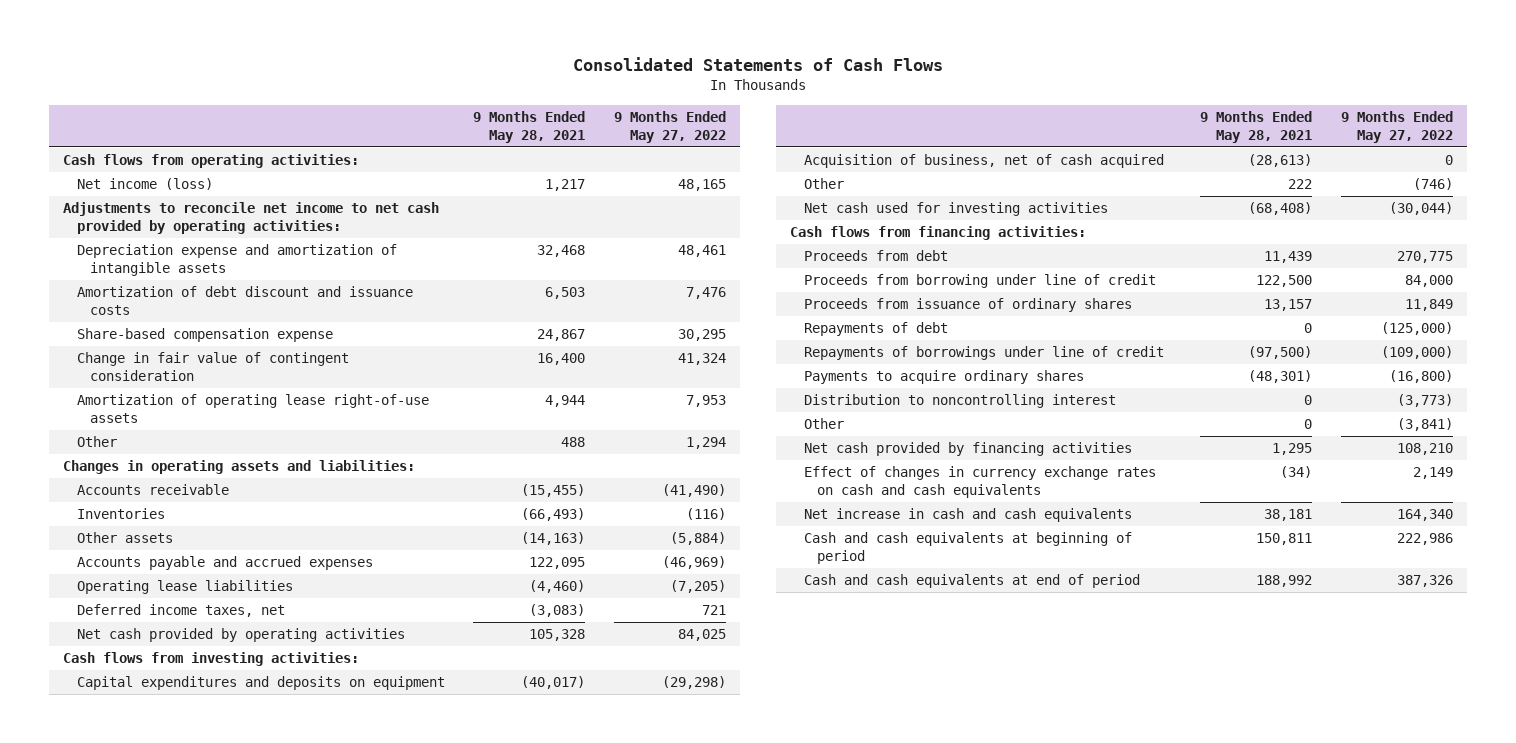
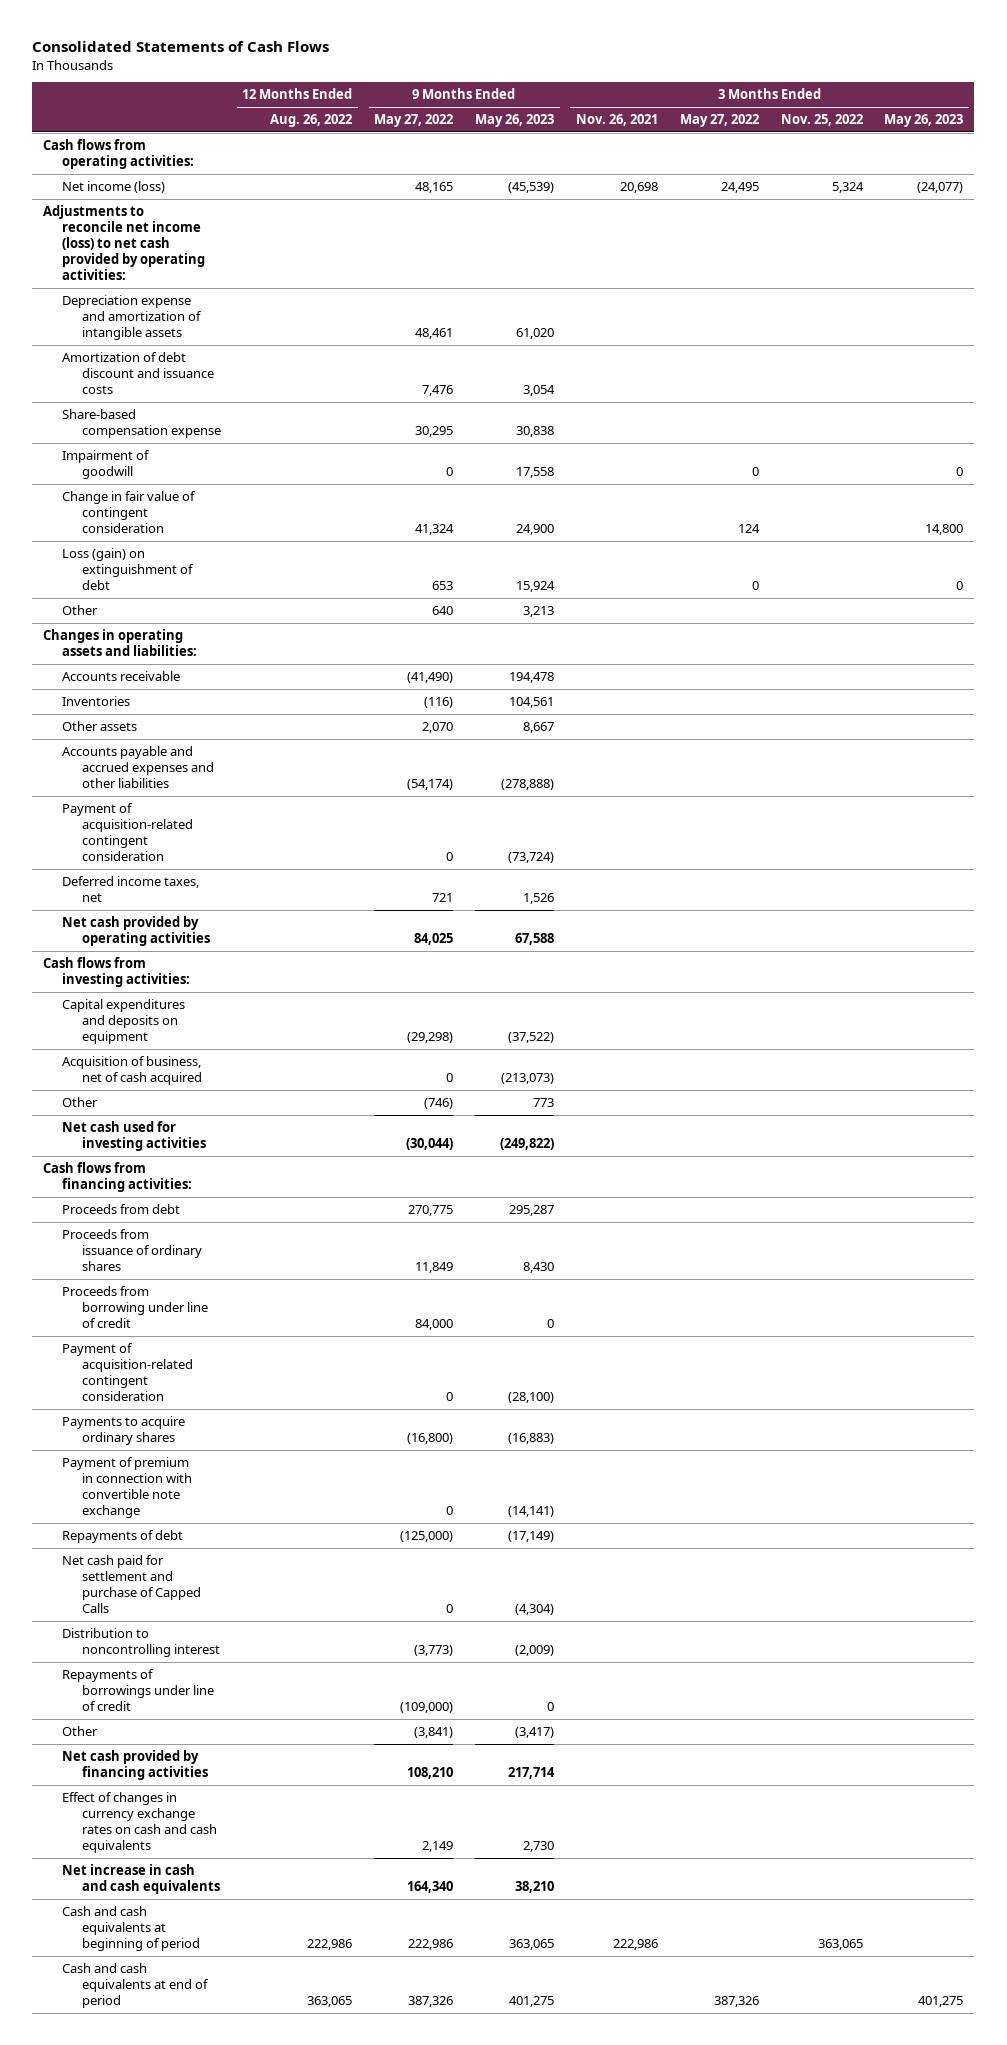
- | 9 Months Ended May 28, 2021 | 9 Months Ended May 27, 2022
+ | 12 Months Ended Aug. 26, 2022 | 9 Months Ended May 27, 2022 | 9 Months Ended May 26, 2023 | 3 Months Ended Nov. 26, 2021 | 3 Months Ended May 27, 2022 | 3 Months Ended Nov. 25, 2022 | 3 Months Ended May 26, 2023
- Adjustments to reconcile net income to net cash provided by operating activities:
+ Adjustments to reconcile net income (loss) to net cash provided by operating activities:
+ Impairment of goodwill | | 0 | 17,558 | | 0 | | 0
- Amortization of operating lease right-of-use assets | 4,944 | 7,953
- Other | 488 | 1,294
+ Loss (gain) on extinguishment of debt | | 653 | 15,924 | | 0 | | 0
+ Other | | 640 | 3,213 | | | |
- Other assets | (14,163) | (5,884)
- Accounts payable and accrued expenses | 122,095 | (46,969)
- Operating lease liabilities | (4,460) | (7,205)
+ Other assets | | 2,070 | 8,667 | | | |
+ Accounts payable and accrued expenses and other liabilities | | (54,174) | (278,888) | | | |
+ Payment of acquisition-related contingent consideration | | 0 | (73,724) | | | |
moved down: Proceeds from borrowing under line of credit | | 84,000 | 0 | | | |
+ Payment of acquisition-related contingent consideration | | 0 | (28,100) | | | |
+ Payment of premium in connection with convertible note exchange | | 0 | (14,141) | | | |
moved down: Repayments of debt | | (125,000) | (17,149) | | | |
+ Net cash paid for settlement and purchase of Capped Calls | | 0 | (4,304) | | | |
moved down: Repayments of borrowings under line of credit | | (109,000) | 0 | | | |

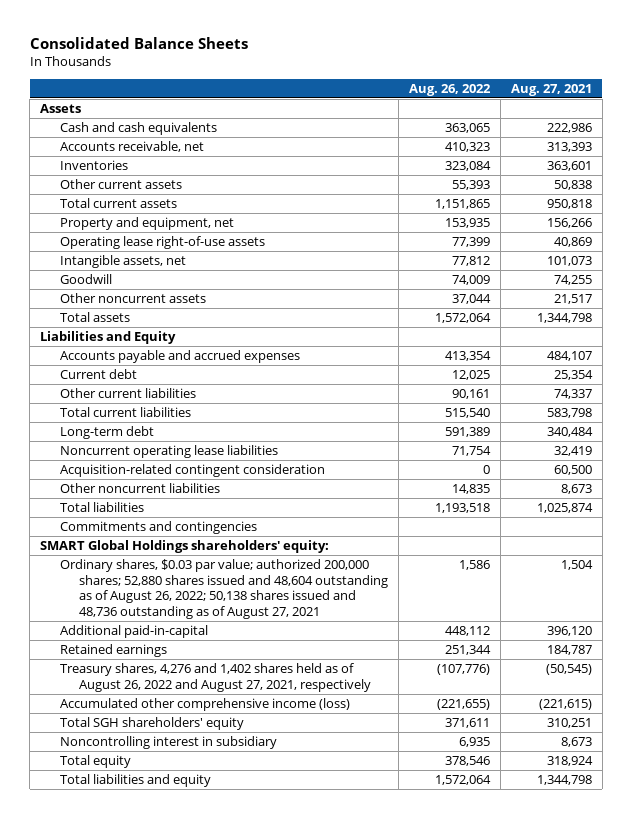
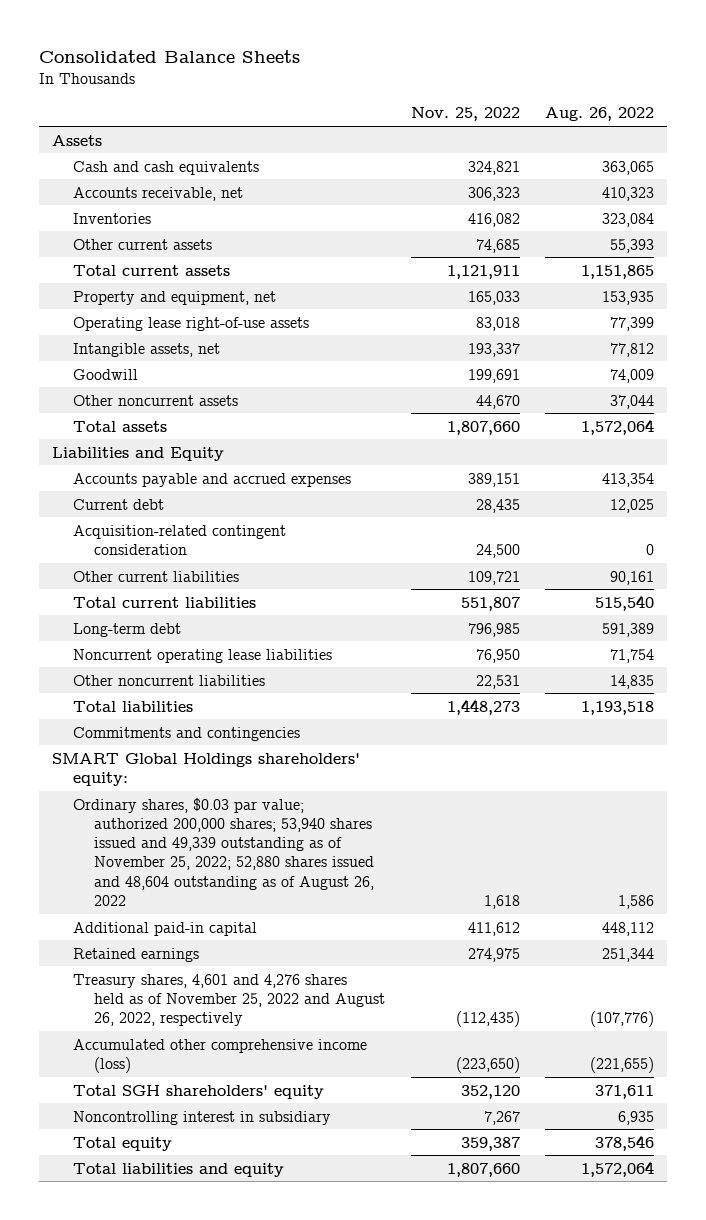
- | Aug. 26, 2022 | Aug. 27, 2021
+ | Nov. 25, 2022 | Aug. 26, 2022
moved up: Acquisition-related contingent consideration | 24,500 | 0
- Ordinary shares, $0.03 par value; authorized 200,000 shares; 52,880 shares issued and 48,604 outstanding as of August 26, 2022; 50,138 shares issued and 48,736 outstanding as of August 27, 2021 | 1,586 | 1,504
- Additional paid-in-capital | 448,112 | 396,120
+ Ordinary shares, $0.03 par value; authorized 200,000 shares; 53,940 shares issued and 49,339 outstanding as of November 25, 2022; 52,880 shares issued and 48,604 outstanding as of August 26, 2022 | 1,618 | 1,586
+ Additional paid-in capital | 411,612 | 448,112
- Treasury shares, 4,276 and 1,402 shares held as of August 26, 2022 and August 27, 2021, respectively | (107,776) | (50,545)
+ Treasury shares, 4,601 and 4,276 shares held as of November 25, 2022 and August 26, 2022, respectively | (112,435) | (107,776)

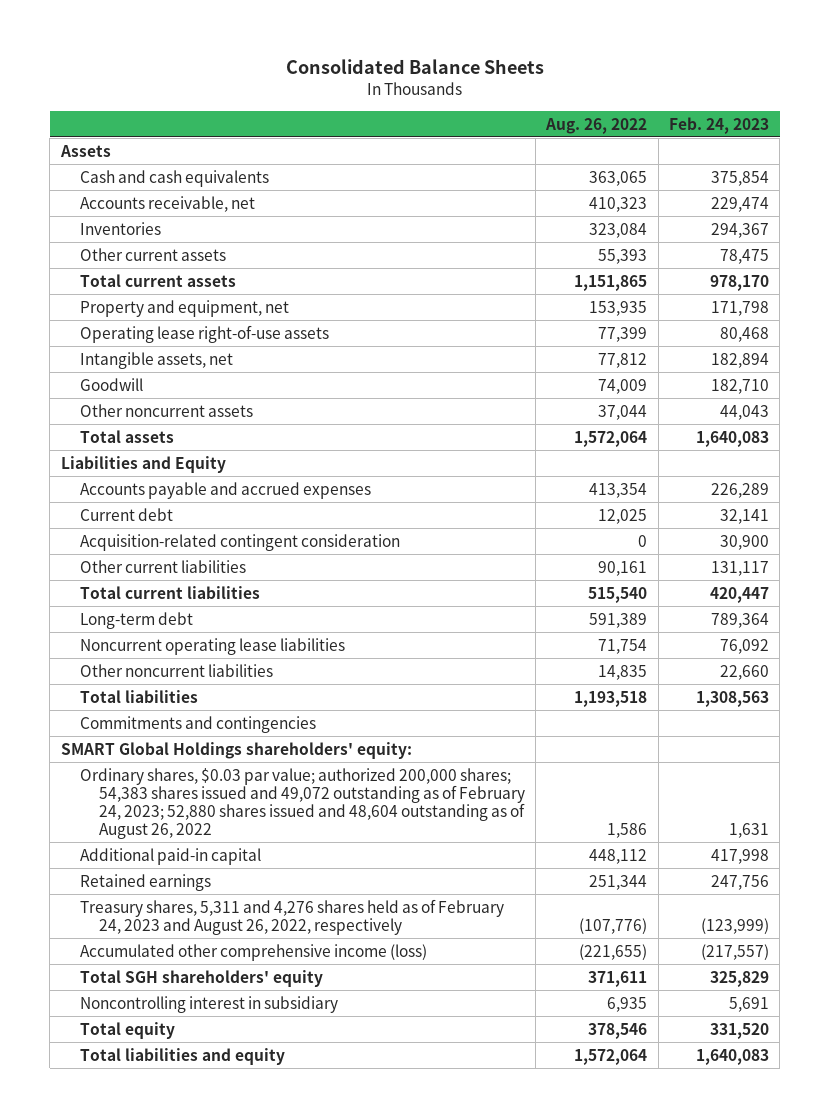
- | Nov. 25, 2022 | Aug. 26, 2022
+ | Aug. 26, 2022 | Feb. 24, 2023
- Ordinary shares, $0.03 par value; authorized 200,000 shares; 53,940 shares issued and 49,339 outstanding as of November 25, 2022; 52,880 shares issued and 48,604 outstanding as of August 26, 2022 | 1,618 | 1,586
+ Ordinary shares, $0.03 par value; authorized 200,000 shares; 54,383 shares issued and 49,072 outstanding as of February 24, 2023; 52,880 shares issued and 48,604 outstanding as of August 26, 2022 | 1,586 | 1,631
- Treasury shares, 4,601 and 4,276 shares held as of November 25, 2022 and August 26, 2022, respectively | (112,435) | (107,776)
+ Treasury shares, 5,311 and 4,276 shares held as of February 24, 2023 and August 26, 2022, respectively | (107,776) | (123,999)

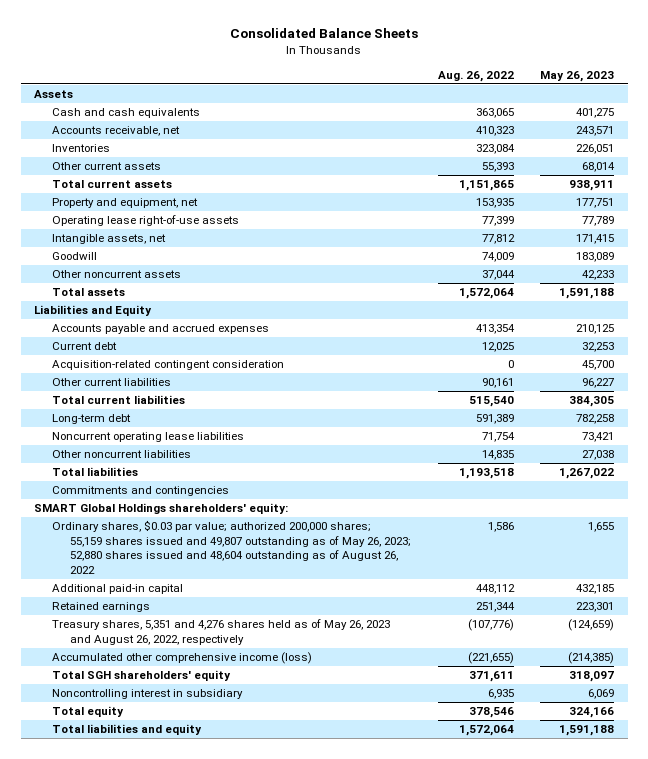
- | Aug. 26, 2022 | Feb. 24, 2023
+ | Aug. 26, 2022 | May 26, 2023
- Ordinary shares, $0.03 par value; authorized 200,000 shares; 54,383 shares issued and 49,072 outstanding as of February 24, 2023; 52,880 shares issued and 48,604 outstanding as of August 26, 2022 | 1,586 | 1,631
+ Ordinary shares, $0.03 par value; authorized 200,000 shares; 55,159 shares issued and 49,807 outstanding as of May 26, 2023; 52,880 shares issued and 48,604 outstanding as of August 26, 2022 | 1,586 | 1,655
- Treasury shares, 5,311 and 4,276 shares held as of February 24, 2023 and August 26, 2022, respectively | (107,776) | (123,999)
+ Treasury shares, 5,351 and 4,276 shares held as of May 26, 2023 and August 26, 2022, respectively | (107,776) | (124,659)

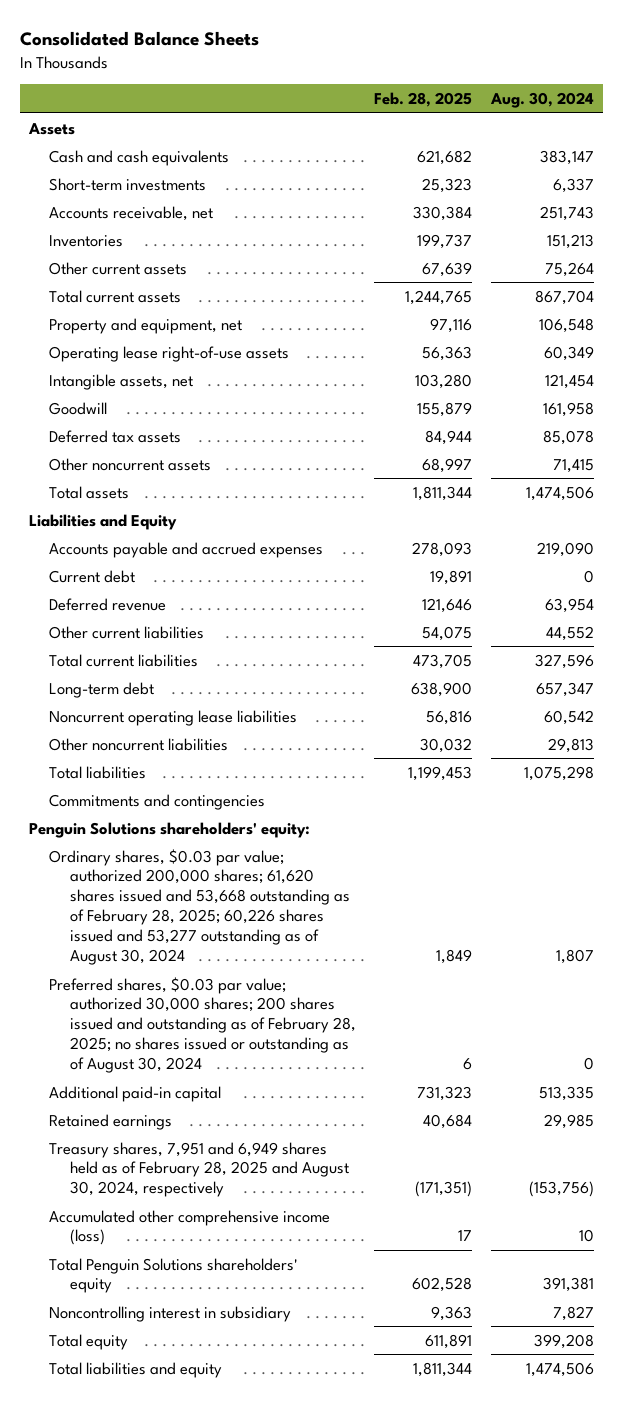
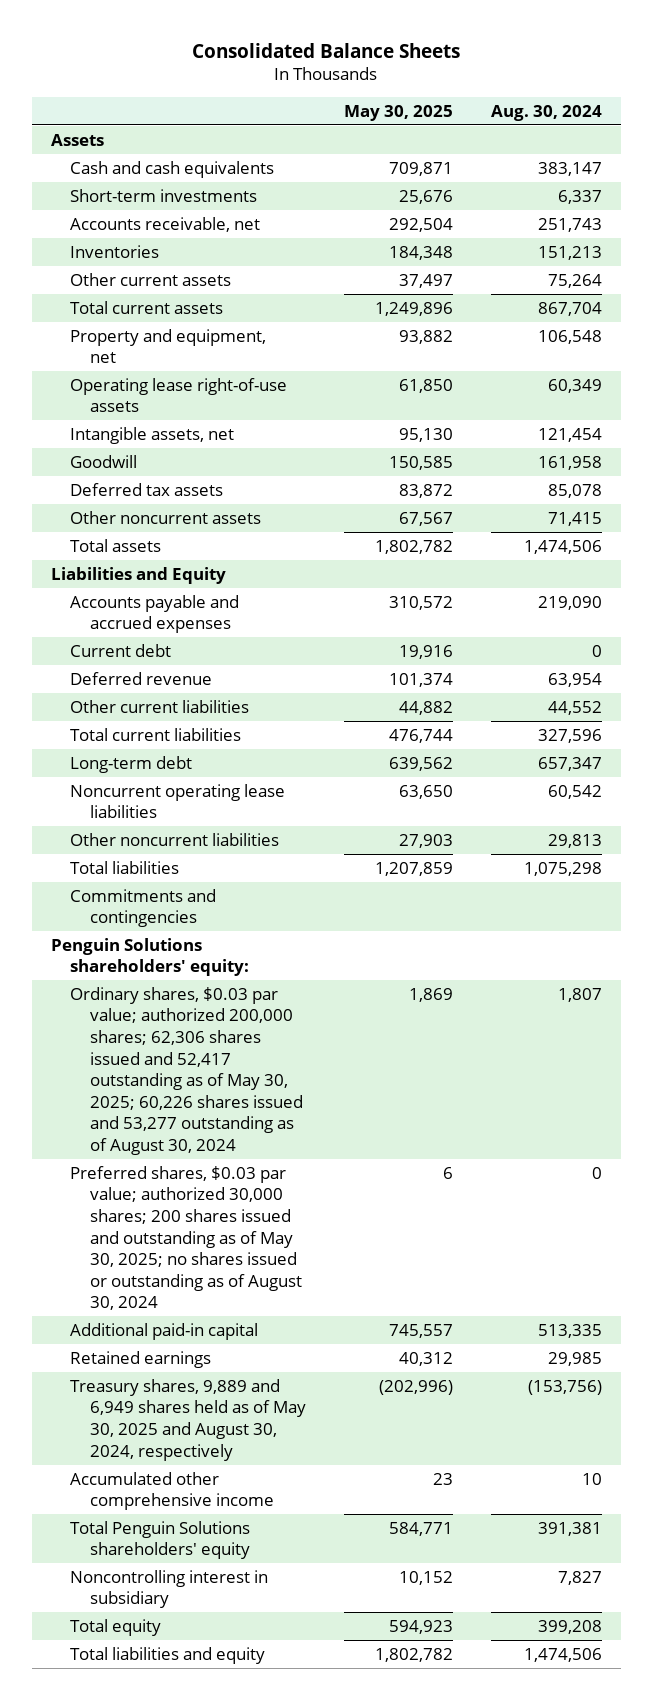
- | Feb. 28, 2025 | Aug. 30, 2024
+ | May 30, 2025 | Aug. 30, 2024
- Ordinary shares, $0.03 par value; authorized 200,000 shares; 61,620 shares issued and 53,668 outstanding as of February 28, 2025; 60,226 shares issued and 53,277 outstanding as of August 30, 2024 | 1,849 | 1,807
- Preferred shares, $0.03 par value; authorized 30,000 shares; 200 shares issued and outstanding as of February 28, 2025; no shares issued or outstanding as of August 30, 2024 | 6 | 0
+ Ordinary shares, $0.03 par value; authorized 200,000 shares; 62,306 shares issued and 52,417 outstanding as of May 30, 2025; 60,226 shares issued and 53,277 outstanding as of August 30, 2024 | 1,869 | 1,807
+ Preferred shares, $0.03 par value; authorized 30,000 shares; 200 shares issued and outstanding as of May 30, 2025; no shares issued or outstanding as of August 30, 2024 | 6 | 0
- Treasury shares, 7,951 and 6,949 shares held as of February 28, 2025 and August 30, 2024, respectively | (171,351) | (153,756)
- Accumulated other comprehensive income (loss) | 17 | 10
+ Treasury shares, 9,889 and 6,949 shares held as of May 30, 2025 and August 30, 2024, respectively | (202,996) | (153,756)
+ Accumulated other comprehensive income | 23 | 10

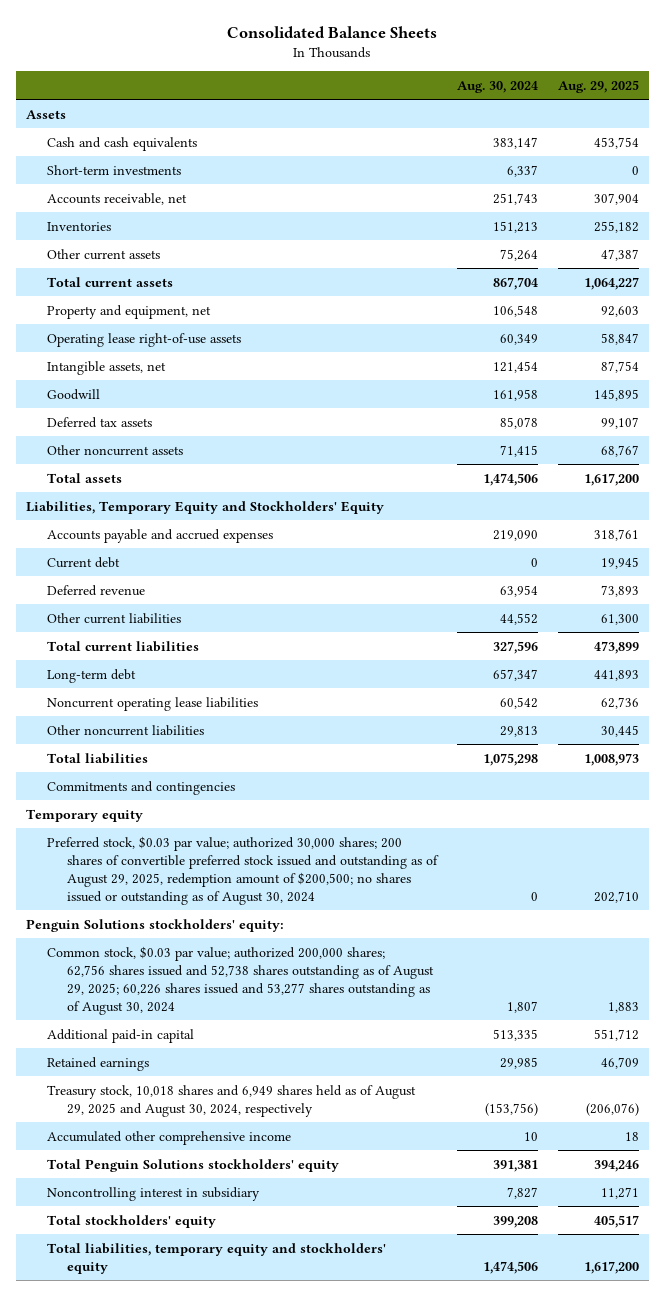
- | May 30, 2025 | Aug. 30, 2024
+ | Aug. 30, 2024 | Aug. 29, 2025
- Liabilities and Equity
+ Liabilities, Temporary Equity and Stockholders' Equity
- Penguin Solutions shareholders' equity:
- Ordinary shares, $0.03 par value; authorized 200,000 shares; 62,306 shares issued and 52,417 outstanding as of May 30, 2025; 60,226 shares issued and 53,277 outstanding as of August 30, 2024 | 1,869 | 1,807
- Preferred shares, $0.03 par value; authorized 30,000 shares; 200 shares issued and outstanding as of May 30, 2025; no shares issued or outstanding as of August 30, 2024 | 6 | 0
+ Temporary equity
+ Preferred stock, $0.03 par value; authorized 30,000 shares; 200 shares of convertible preferred stock issued and outstanding as of August 29, 2025, redemption amount of $200,500; no shares issued or outstanding as of August 30, 2024 | 0 | 202,710
+ Penguin Solutions stockholders' equity:
+ Common stock, $0.03 par value; authorized 200,000 shares; 62,756 shares issued and 52,738 shares outstanding as of August 29, 2025; 60,226 shares issued and 53,277 shares outstanding as of August 30, 2024 | 1,807 | 1,883
- Treasury shares, 9,889 and 6,949 shares held as of May 30, 2025 and August 30, 2024, respectively | (202,996) | (153,756)
+ Treasury stock, 10,018 shares and 6,949 shares held as of August 29, 2025 and August 30, 2024, respectively | (153,756) | (206,076)
- Total Penguin Solutions shareholders' equity | 584,771 | 391,381
+ Total Penguin Solutions stockholders' equity | 391,381 | 394,246
- Total equity | 594,923 | 399,208
- Total liabilities and equity | 1,802,782 | 1,474,506
+ Total stockholders' equity | 399,208 | 405,517
+ Total liabilities, temporary equity and stockholders' equity | 1,474,506 | 1,617,200

